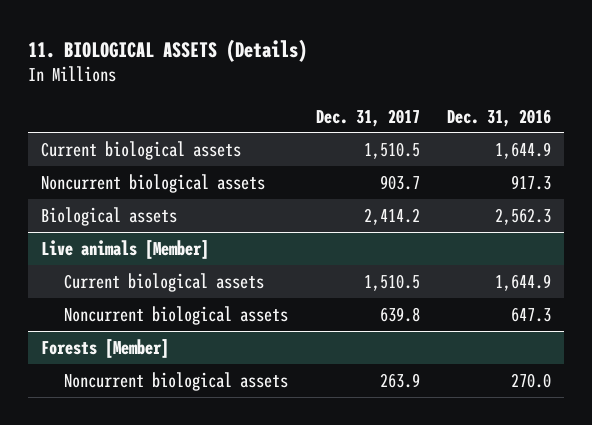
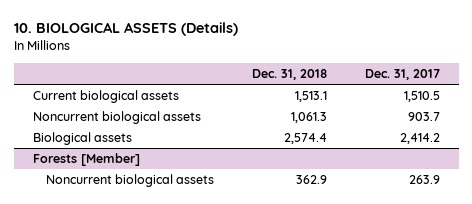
- 11. BIOLOGICAL ASSETS (Details)
+ 10. BIOLOGICAL ASSETS (Details)
- | Dec. 31, 2017 | Dec. 31, 2016
+ | Dec. 31, 2018 | Dec. 31, 2017
- Live animals [Member]
- Current biological assets | 1,510.5 | 1,644.9
- Noncurrent biological assets | 639.8 | 647.3

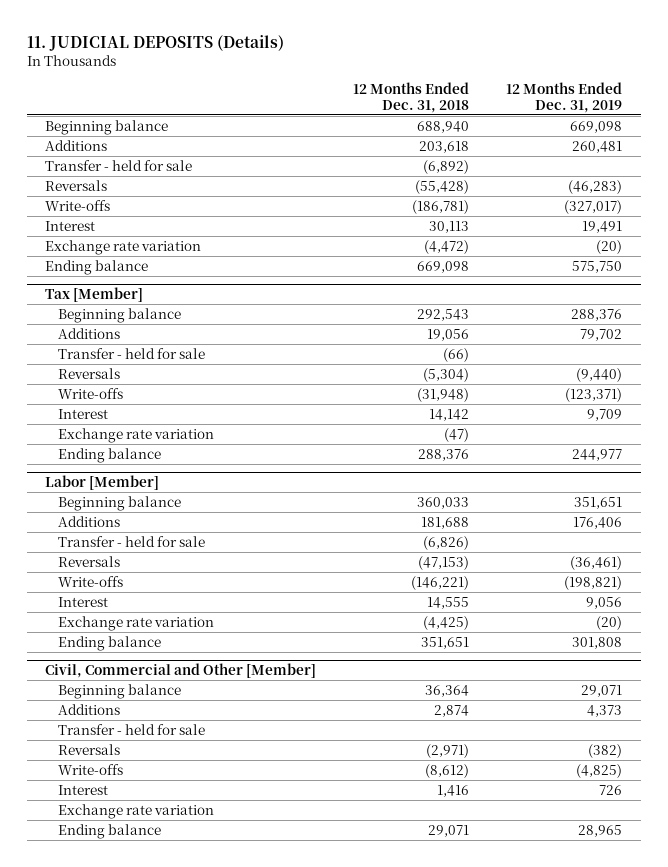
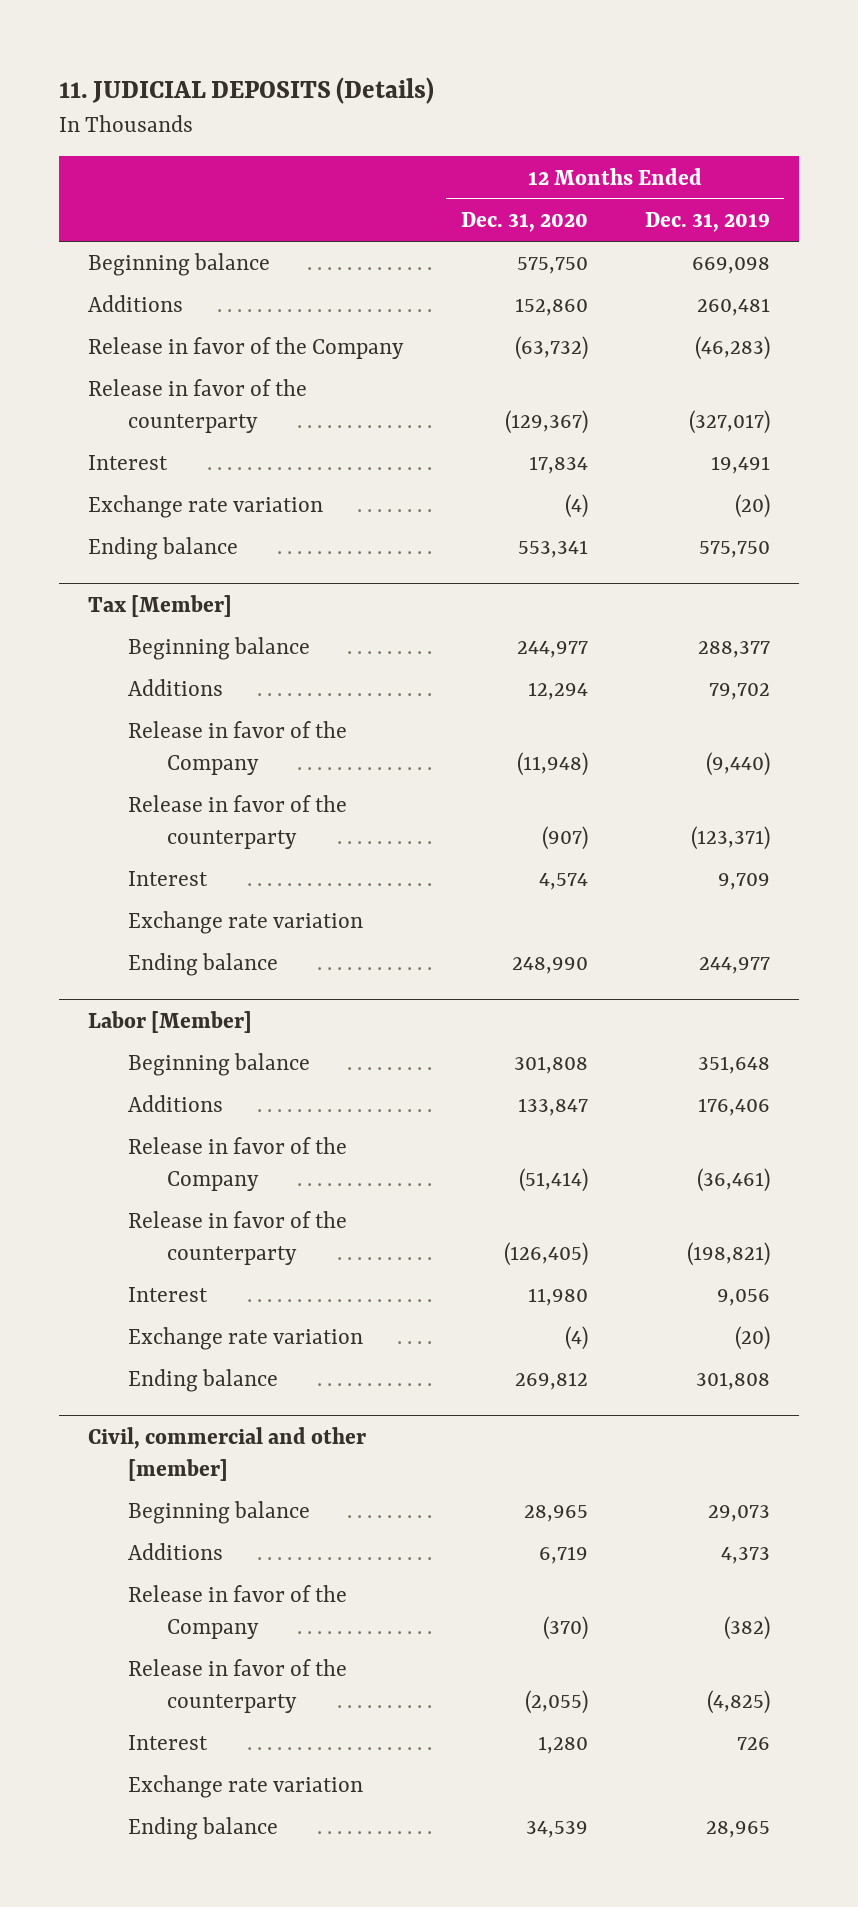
- | 12 Months Ended Dec. 31, 2018 | 12 Months Ended Dec. 31, 2019
+ | 12 Months Ended Dec. 31, 2020 | 12 Months Ended Dec. 31, 2019
- Transfer - held for sale | (6,892) |
- Reversals | (55,428) | (46,283)
- Write-offs | (186,781) | (327,017)
+ Release in favor of the Company | (63,732) | (46,283)
+ Release in favor of the counterparty | (129,367) | (327,017)
@ Tax [Member]
- Beginning balance | 292,543 | 288,376
+ Beginning balance | 244,977 | 288,377
- Transfer - held for sale | (66) |
- Reversals | (5,304) | (9,440)
- Write-offs | (31,948) | (123,371)
+ Release in favor of the Company | (11,948) | (9,440)
+ Release in favor of the counterparty | (907) | (123,371)
@ Labor [Member]
- Beginning balance | 360,033 | 351,651
+ Beginning balance | 301,808 | 351,648
- Transfer - held for sale | (6,826) |
- Reversals | (47,153) | (36,461)
- Write-offs | (146,221) | (198,821)
+ Release in favor of the Company | (51,414) | (36,461)
+ Release in favor of the counterparty | (126,405) | (198,821)
- Civil, Commercial and Other [Member]
- Beginning balance | 36,364 | 29,071
+ Civil, commercial and other [member]
+ Beginning balance | 28,965 | 29,073
- Transfer - held for sale
- Reversals | (2,971) | (382)
- Write-offs | (8,612) | (4,825)
+ Release in favor of the Company | (370) | (382)
+ Release in favor of the counterparty | (2,055) | (4,825)

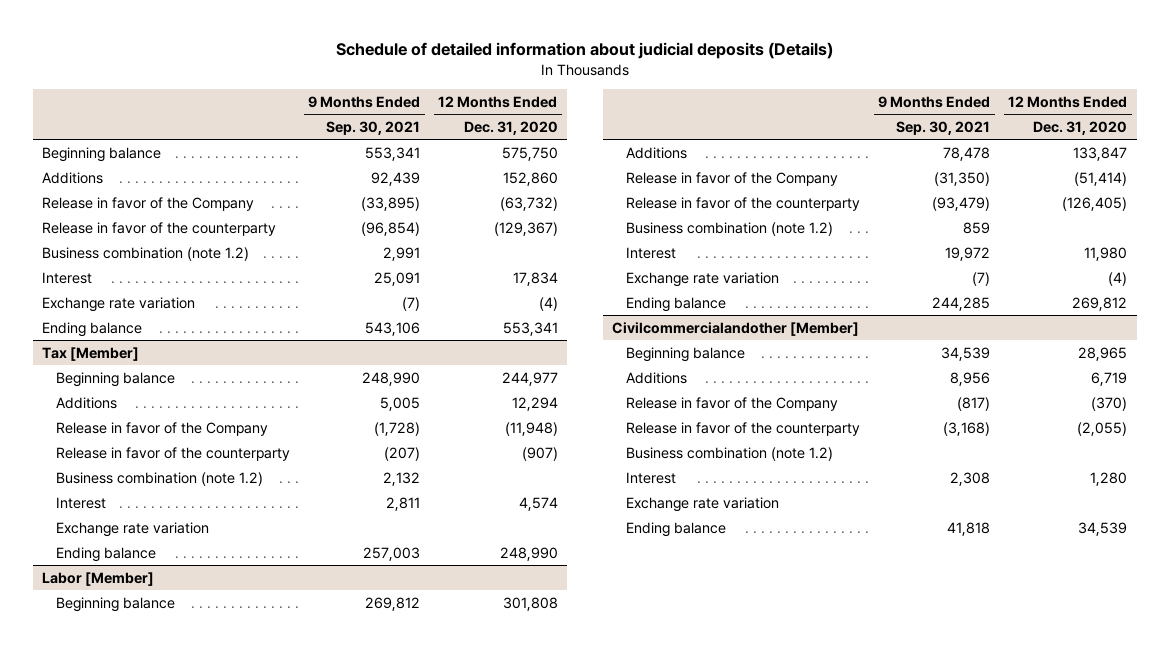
- 11. JUDICIAL DEPOSITS (Details)
+ Schedule of detailed information about judicial deposits (Details)
- | 12 Months Ended Dec. 31, 2020 | 12 Months Ended Dec. 31, 2019
+ | 9 Months Ended Sep. 30, 2021 | 12 Months Ended Dec. 31, 2020
+ Business combination (note 1.2) | 2,991 |
@ Tax [Member]
+ Business combination (note 1.2) | 2,132 |
@ Labor [Member]
+ Business combination (note 1.2) | 859 |
- Civil, commercial and other [member]
+ Civilcommercialandother [Member]
+ Business combination (note 1.2)

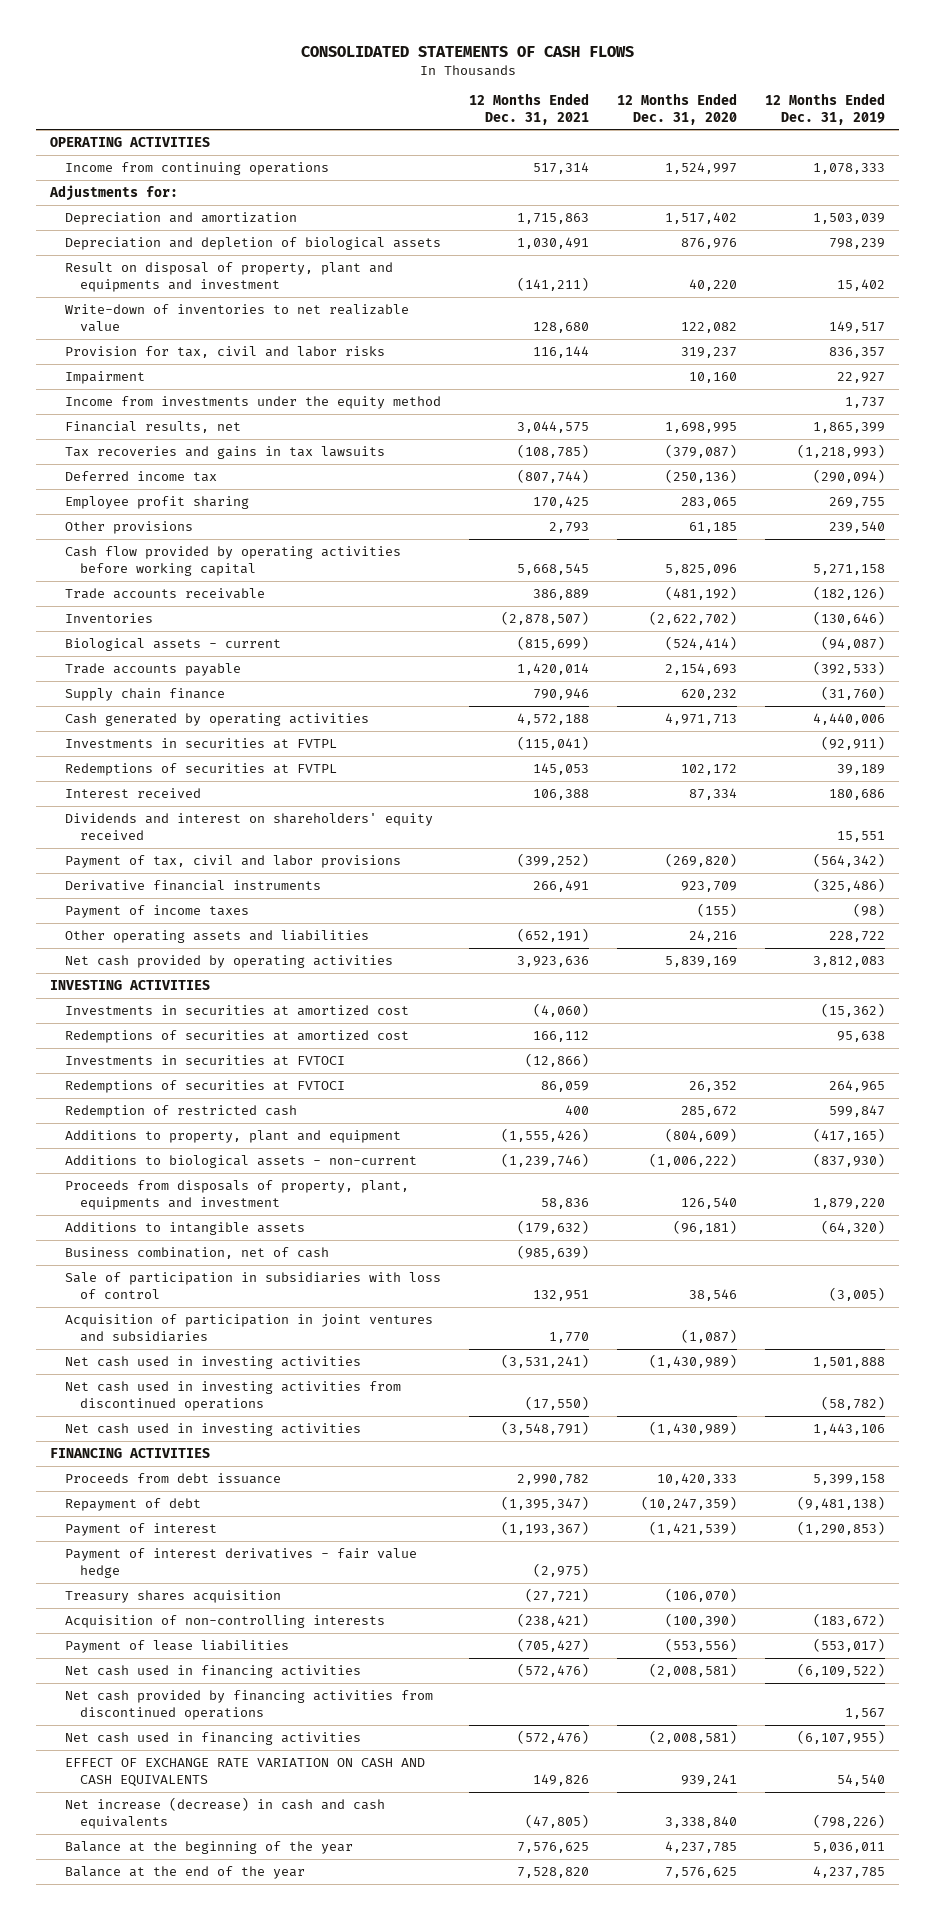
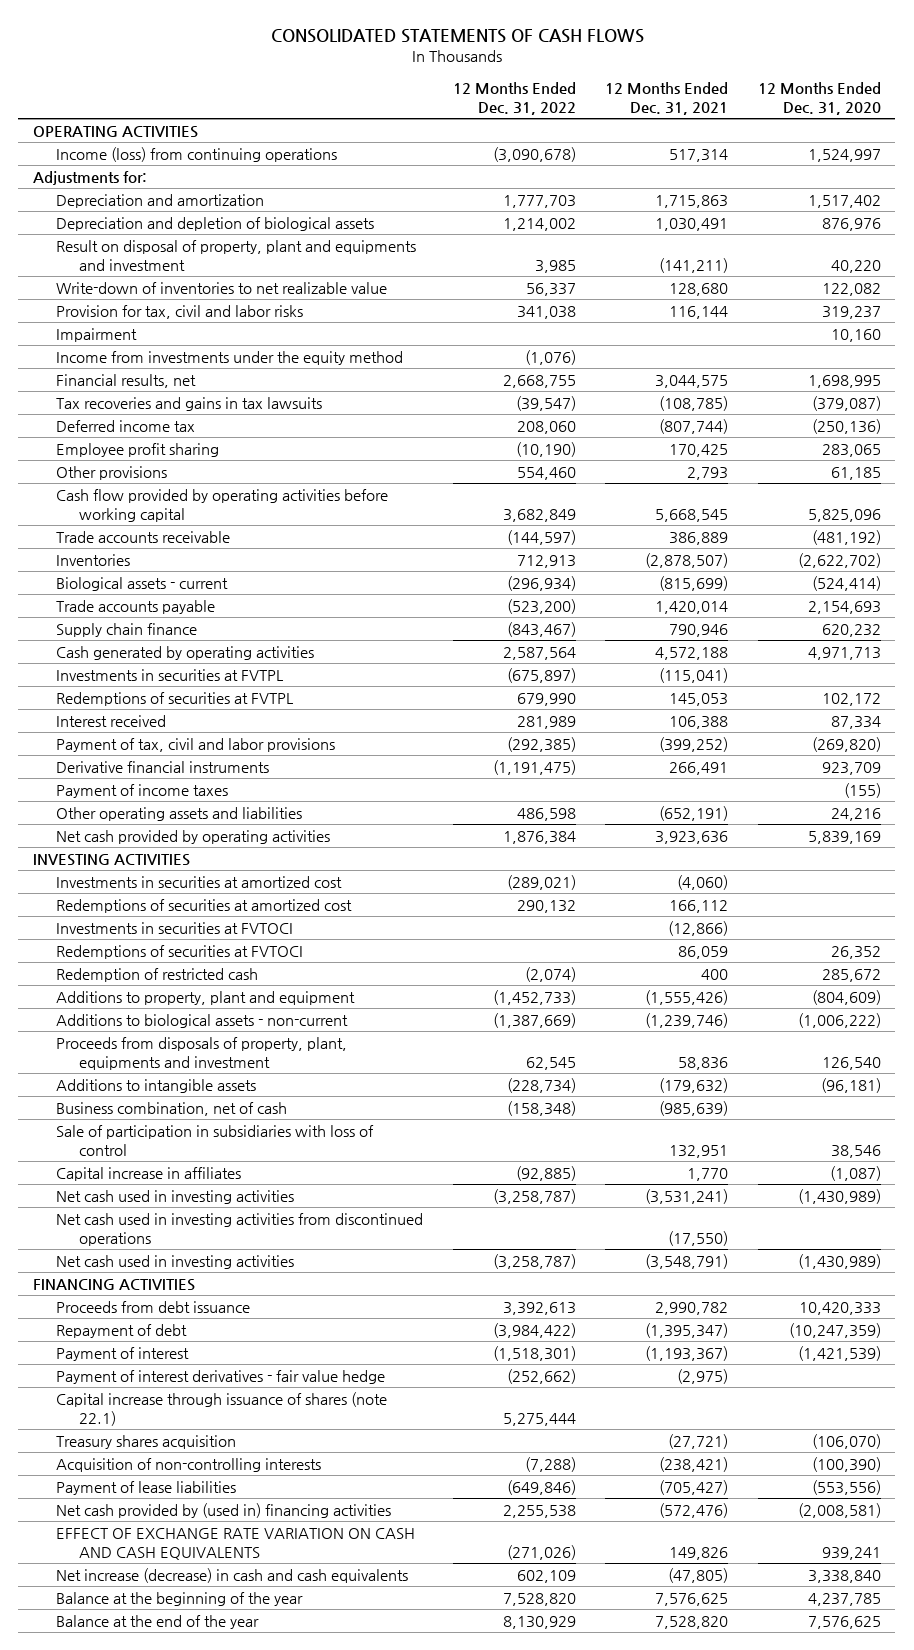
- | 12 Months Ended Dec. 31, 2021 | 12 Months Ended Dec. 31, 2020 | 12 Months Ended Dec. 31, 2019
+ | 12 Months Ended Dec. 31, 2022 | 12 Months Ended Dec. 31, 2021 | 12 Months Ended Dec. 31, 2020
- Income from continuing operations | 517,314 | 1,524,997 | 1,078,333
+ Income (loss) from continuing operations | (3,090,678) | 517,314 | 1,524,997
- Dividends and interest on shareholders' equity received | | | 15,551
- Acquisition of participation in joint ventures and subsidiaries | 1,770 | (1,087) |
+ Capital increase in affiliates | (92,885) | 1,770 | (1,087)
+ Capital increase through issuance of shares (note 22.1) | 5,275,444 | |
- Net cash used in financing activities | (572,476) | (2,008,581) | (6,109,522)
- Net cash provided by financing activities from discontinued operations | | | 1,567
- Net cash used in financing activities | (572,476) | (2,008,581) | (6,107,955)
+ Net cash provided by (used in) financing activities | 2,255,538 | (572,476) | (2,008,581)

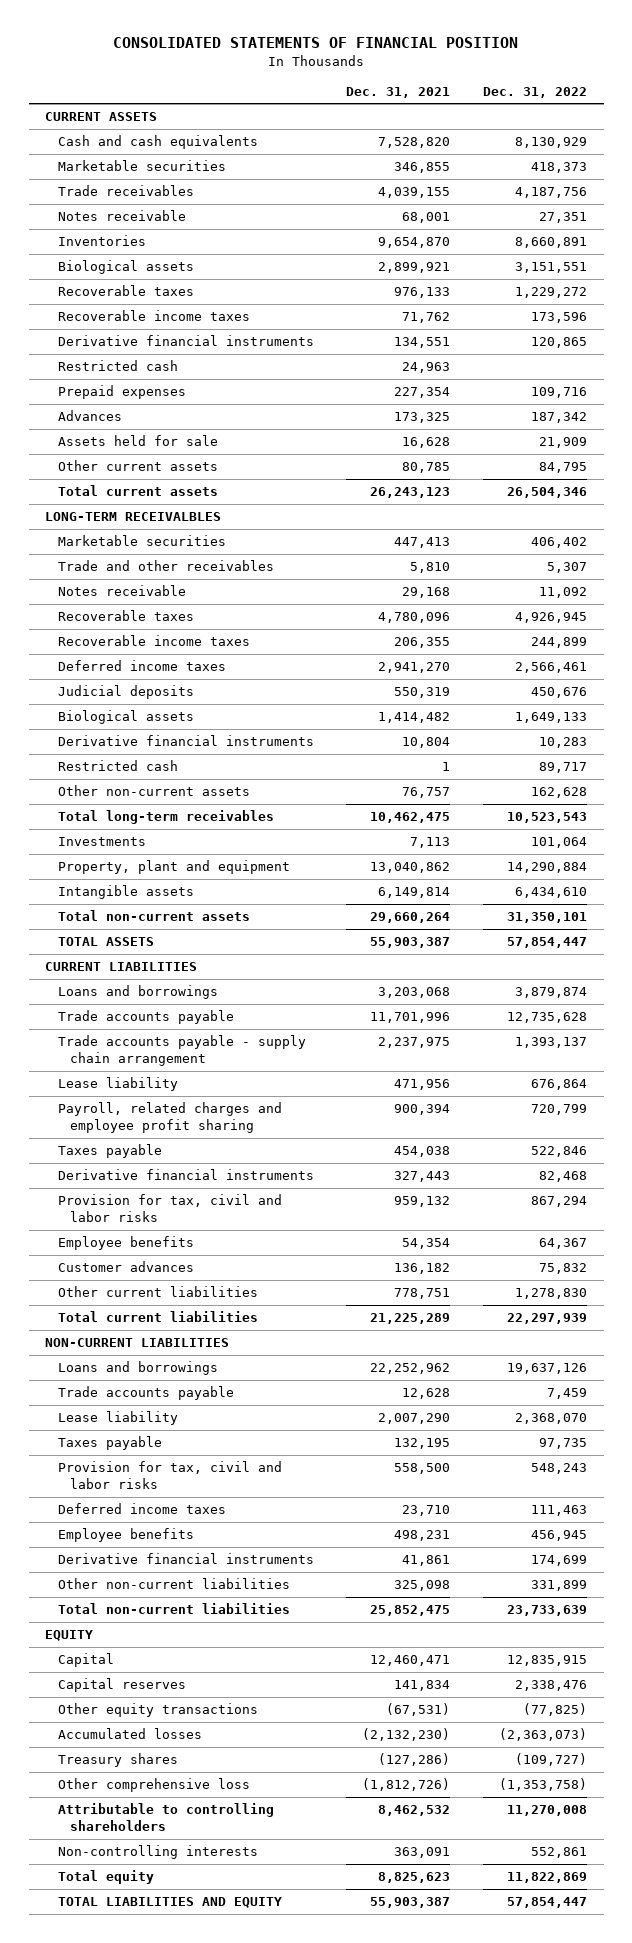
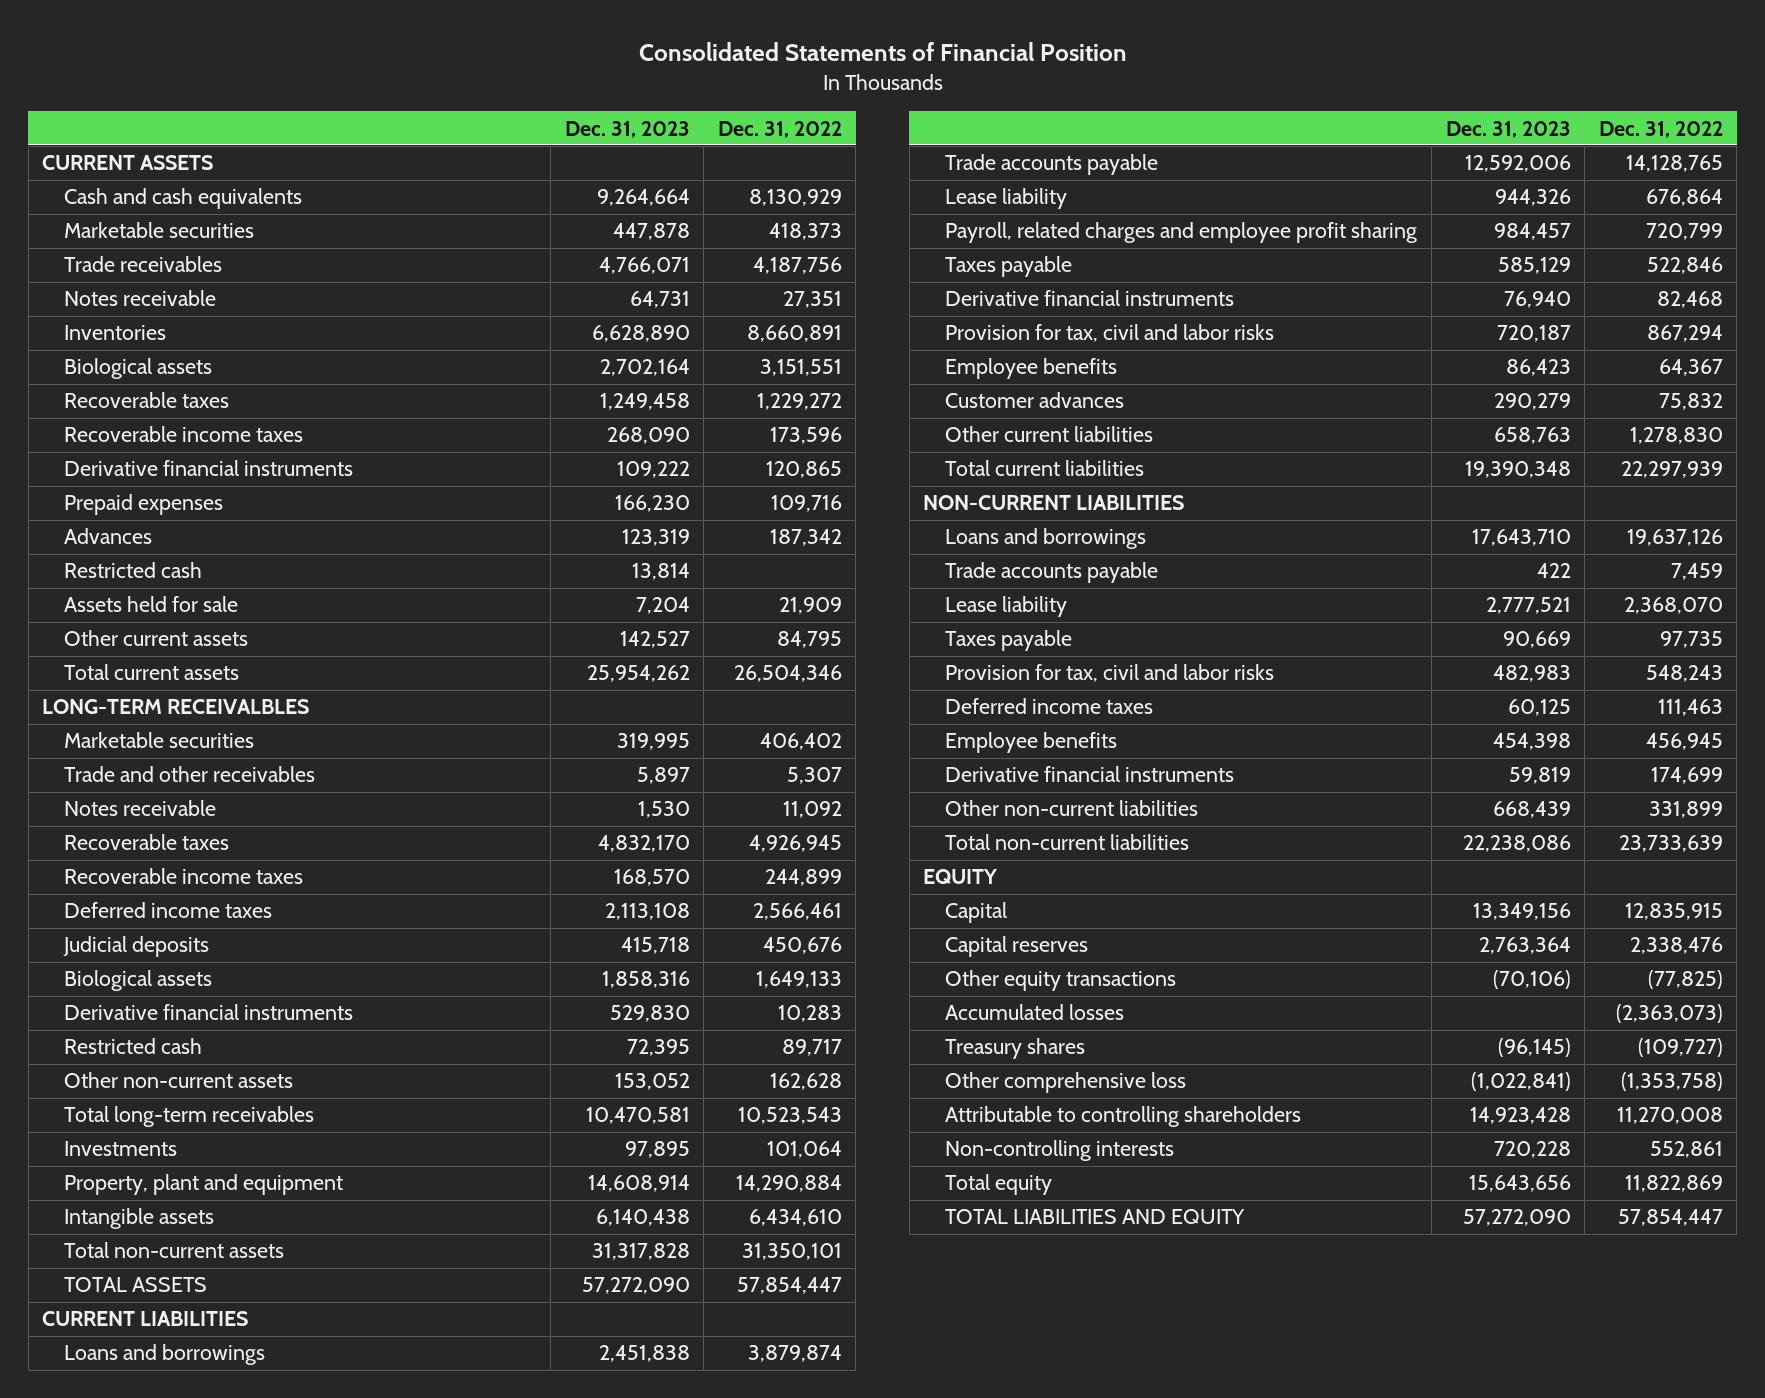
- CONSOLIDATED STATEMENTS OF FINANCIAL POSITION
+ Consolidated Statements of Financial Position
- | Dec. 31, 2021 | Dec. 31, 2022
+ | Dec. 31, 2023 | Dec. 31, 2022
moved down: Restricted cash | 13,814 |
- Trade accounts payable | 11,701,996 | 12,735,628
- Trade accounts payable - supply chain arrangement | 2,237,975 | 1,393,137
+ Trade accounts payable | 12,592,006 | 14,128,765

